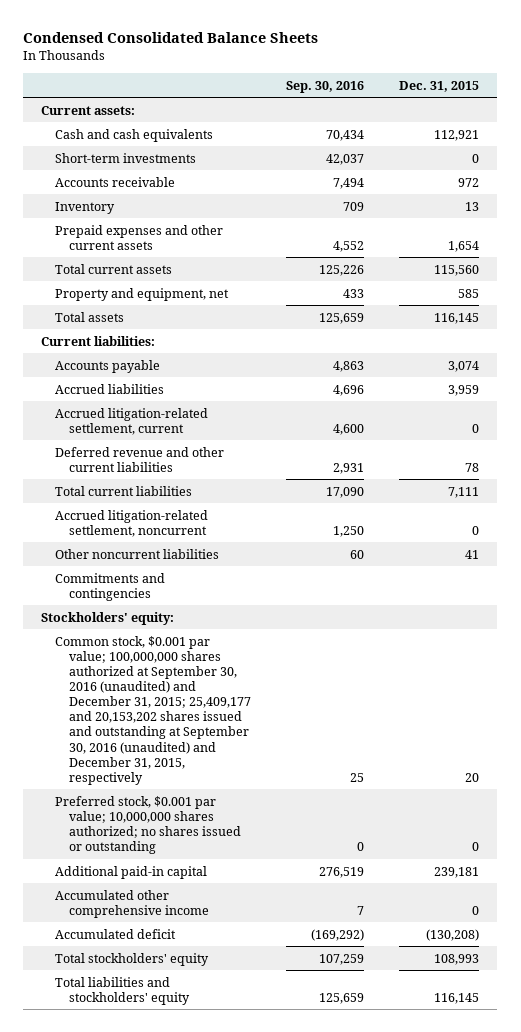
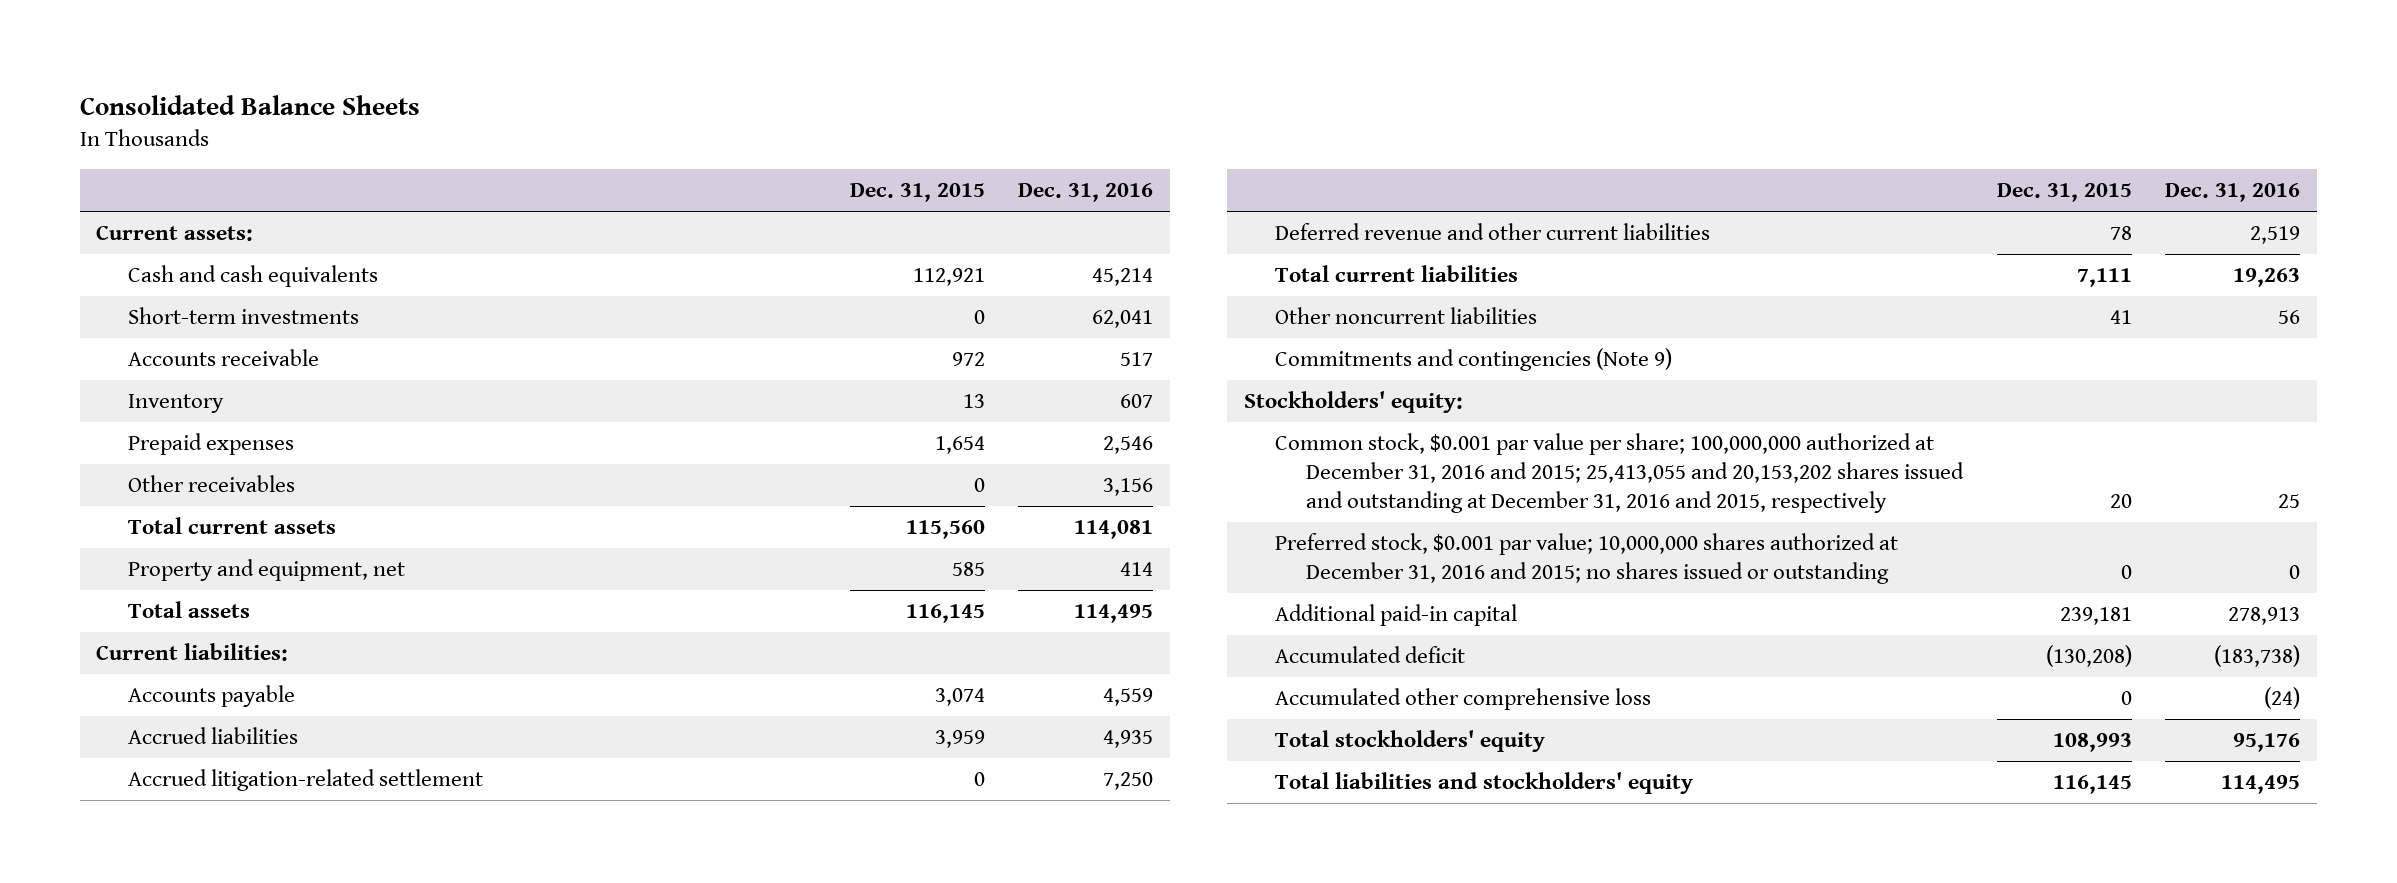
- Condensed Consolidated Balance Sheets
+ Consolidated Balance Sheets
- | Sep. 30, 2016 | Dec. 31, 2015
+ | Dec. 31, 2015 | Dec. 31, 2016
- Prepaid expenses and other current assets | 4,552 | 1,654
+ Prepaid expenses | 1,654 | 2,546
+ Other receivables | 0 | 3,156
- Accrued litigation-related settlement, current | 4,600 | 0
+ Accrued litigation-related settlement | 0 | 7,250
- Accrued litigation-related settlement, noncurrent | 1,250 | 0
- Commitments and contingencies
+ Commitments and contingencies (Note 9)
- Common stock, $0.001 par value; 100,000,000 shares authorized at September 30, 2016 (unaudited) and December 31, 2015; 25,409,177 and 20,153,202 shares issued and outstanding at September 30, 2016 (unaudited) and December 31, 2015, respectively | 25 | 20
- Preferred stock, $0.001 par value; 10,000,000 shares authorized; no shares issued or outstanding | 0 | 0
+ Common stock, $0.001 par value per share; 100,000,000 authorized at December 31, 2016 and 2015; 25,413,055 and 20,153,202 shares issued and outstanding at December 31, 2016 and 2015, respectively | 20 | 25
+ Preferred stock, $0.001 par value; 10,000,000 shares authorized at December 31, 2016 and 2015; no shares issued or outstanding | 0 | 0
- Accumulated other comprehensive income | 7 | 0
+ Accumulated other comprehensive loss | 0 | (24)

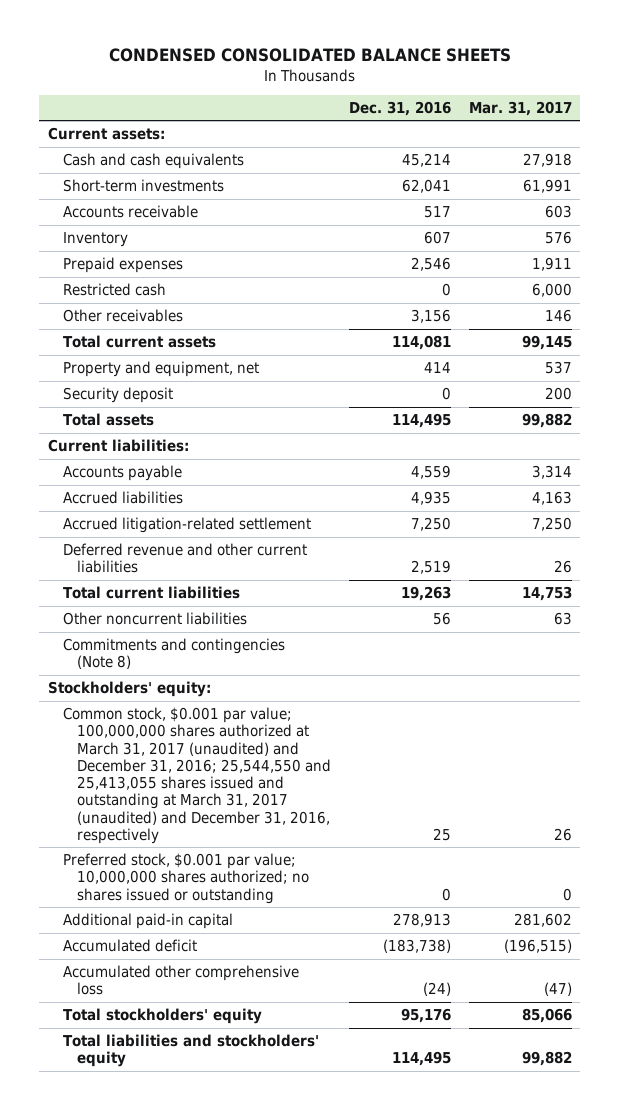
- Consolidated Balance Sheets
+ CONDENSED CONSOLIDATED BALANCE SHEETS
- | Dec. 31, 2015 | Dec. 31, 2016
+ | Dec. 31, 2016 | Mar. 31, 2017
+ Restricted cash | 0 | 6,000
+ Security deposit | 0 | 200
- Commitments and contingencies (Note 9)
+ Commitments and contingencies (Note 8)
- Common stock, $0.001 par value per share; 100,000,000 authorized at December 31, 2016 and 2015; 25,413,055 and 20,153,202 shares issued and outstanding at December 31, 2016 and 2015, respectively | 20 | 25
- Preferred stock, $0.001 par value; 10,000,000 shares authorized at December 31, 2016 and 2015; no shares issued or outstanding | 0 | 0
+ Common stock, $0.001 par value; 100,000,000 shares authorized at March 31, 2017 (unaudited) and December 31, 2016; 25,544,550 and 25,413,055 shares issued and outstanding at March 31, 2017 (unaudited) and December 31, 2016, respectively | 25 | 26
+ Preferred stock, $0.001 par value; 10,000,000 shares authorized; no shares issued or outstanding | 0 | 0

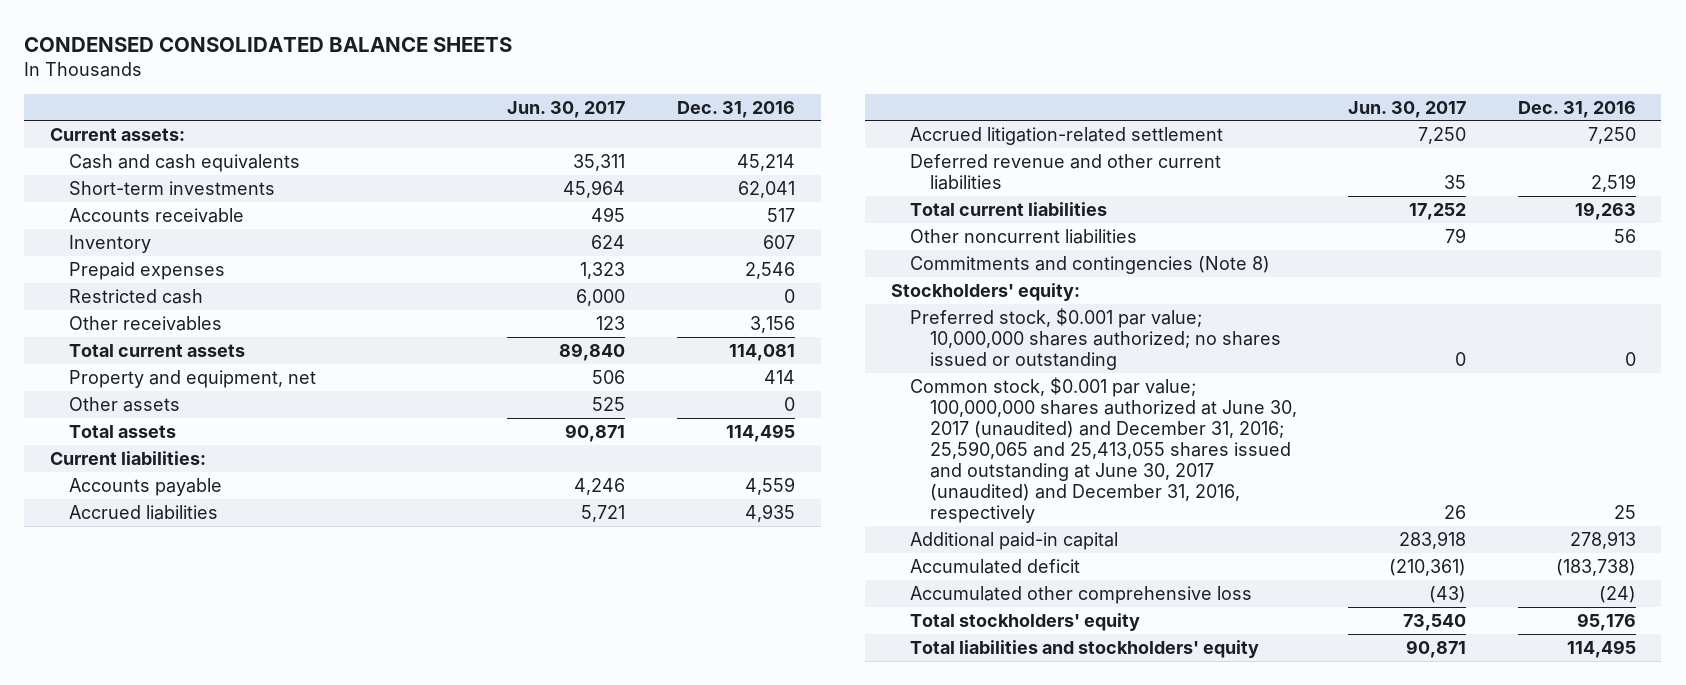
- | Dec. 31, 2016 | Mar. 31, 2017
+ | Jun. 30, 2017 | Dec. 31, 2016
- Security deposit | 0 | 200
+ Other assets | 525 | 0
- Common stock, $0.001 par value; 100,000,000 shares authorized at March 31, 2017 (unaudited) and December 31, 2016; 25,544,550 and 25,413,055 shares issued and outstanding at March 31, 2017 (unaudited) and December 31, 2016, respectively | 25 | 26
+ Common stock, $0.001 par value; 100,000,000 shares authorized at June 30, 2017 (unaudited) and December 31, 2016; 25,590,065 and 25,413,055 shares issued and outstanding at June 30, 2017 (unaudited) and December 31, 2016, respectively | 26 | 25

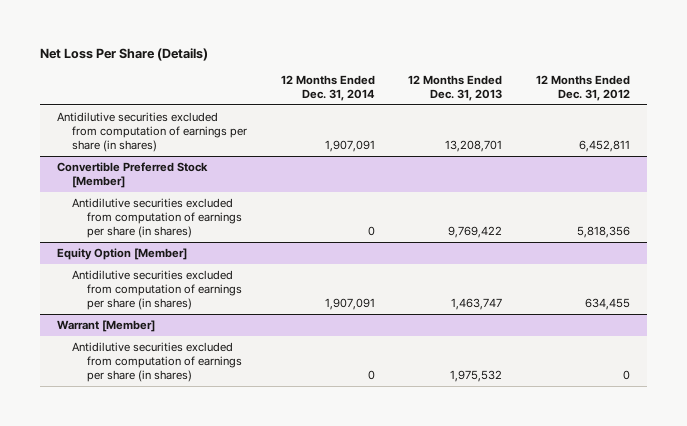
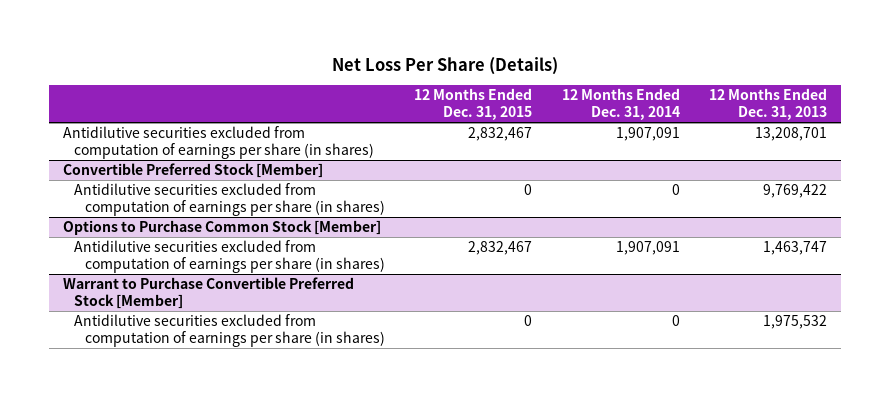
- | 12 Months Ended Dec. 31, 2014 | 12 Months Ended Dec. 31, 2013 | 12 Months Ended Dec. 31, 2012
+ | 12 Months Ended Dec. 31, 2015 | 12 Months Ended Dec. 31, 2014 | 12 Months Ended Dec. 31, 2013
- Equity Option [Member]
+ Options to Purchase Common Stock [Member]
- Warrant [Member]
+ Warrant to Purchase Convertible Preferred Stock [Member]

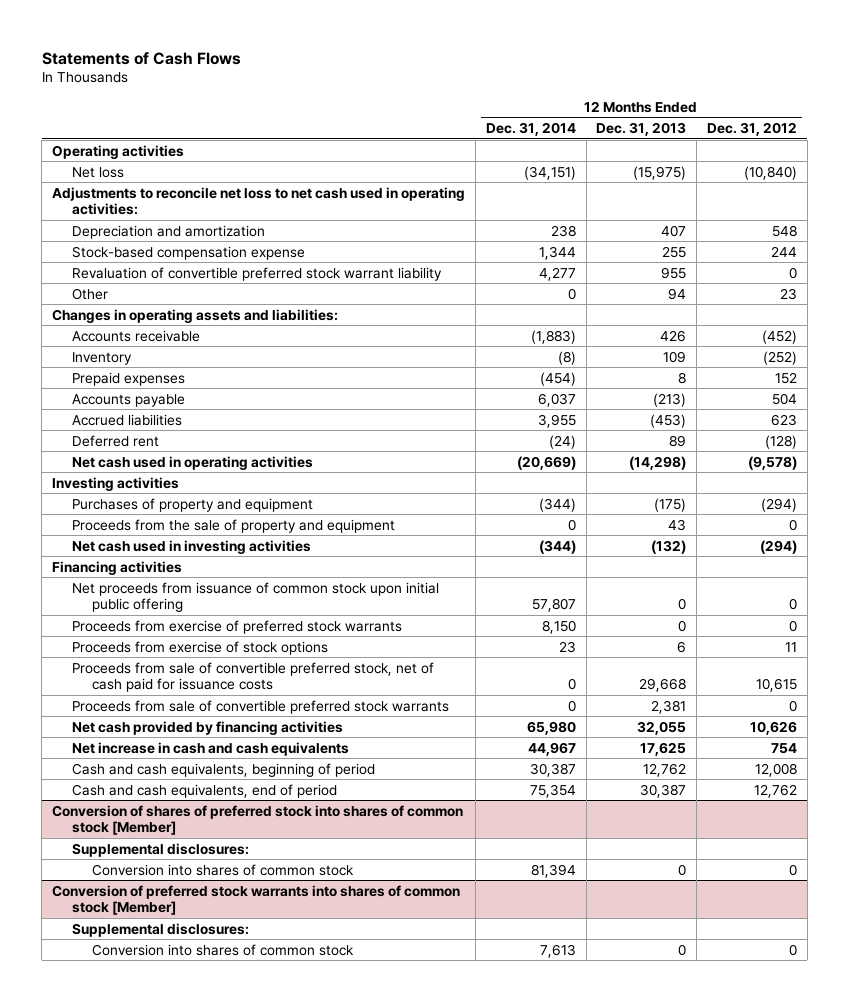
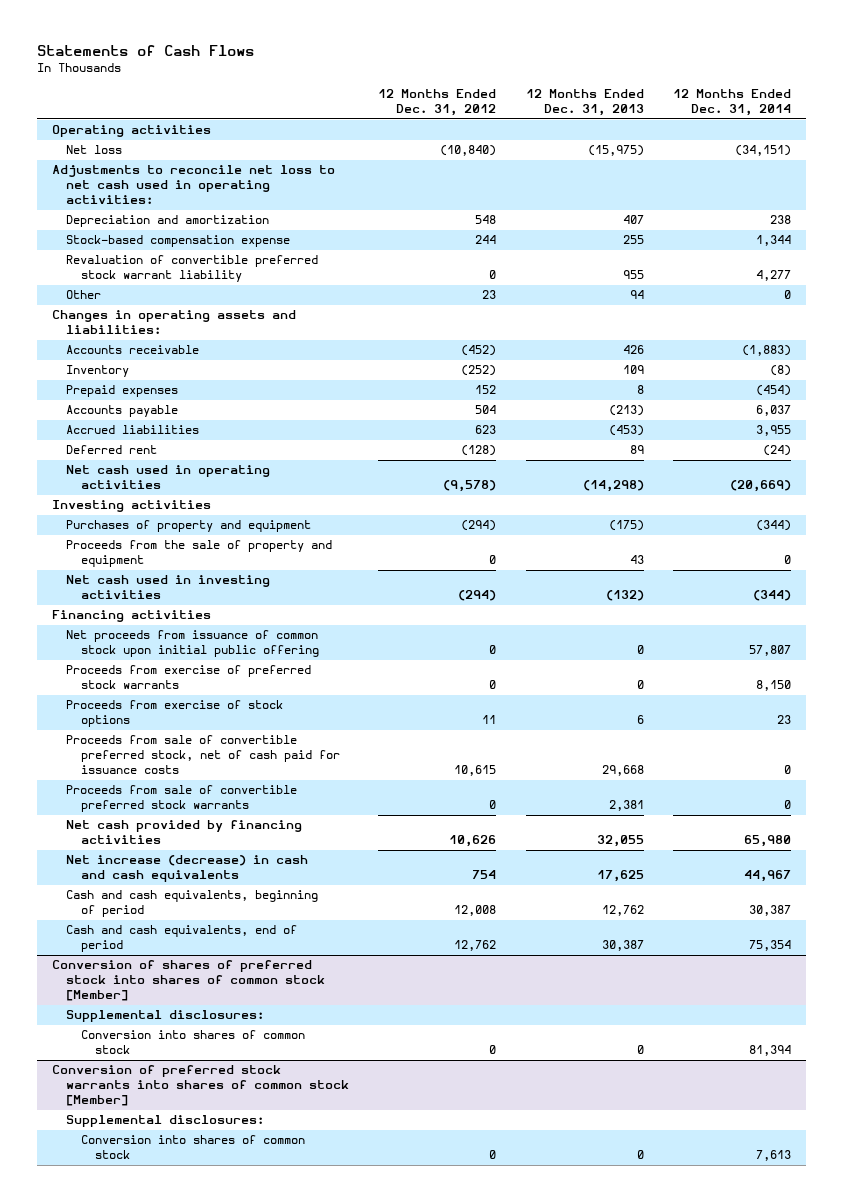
- | 12 Months Ended Dec. 31, 2014 | 12 Months Ended Dec. 31, 2013 | 12 Months Ended Dec. 31, 2012
+ | 12 Months Ended Dec. 31, 2012 | 12 Months Ended Dec. 31, 2013 | 12 Months Ended Dec. 31, 2014
- Net increase in cash and cash equivalents | 44,967 | 17,625 | 754
+ Net increase (decrease) in cash and cash equivalents | 754 | 17,625 | 44,967

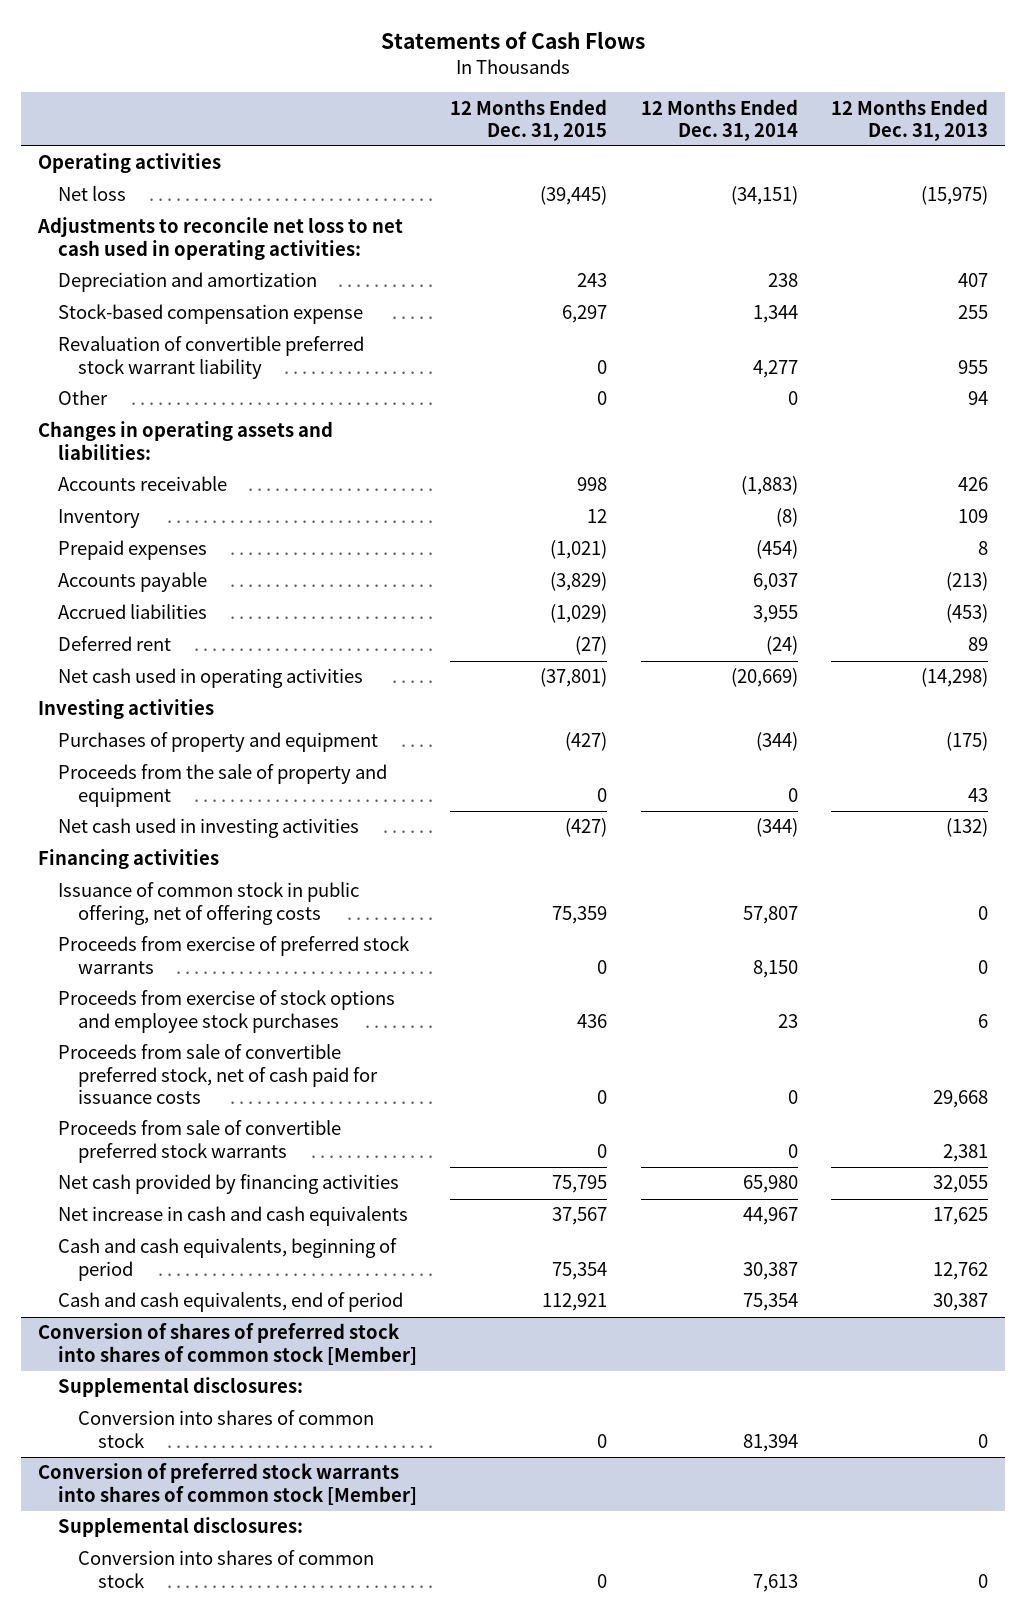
- | 12 Months Ended Dec. 31, 2012 | 12 Months Ended Dec. 31, 2013 | 12 Months Ended Dec. 31, 2014
+ | 12 Months Ended Dec. 31, 2015 | 12 Months Ended Dec. 31, 2014 | 12 Months Ended Dec. 31, 2013
- Net proceeds from issuance of common stock upon initial public offering | 0 | 0 | 57,807
+ Issuance of common stock in public offering, net of offering costs | 75,359 | 57,807 | 0
- Proceeds from exercise of stock options | 11 | 6 | 23
+ Proceeds from exercise of stock options and employee stock purchases | 436 | 23 | 6
- Net increase (decrease) in cash and cash equivalents | 754 | 17,625 | 44,967
+ Net increase in cash and cash equivalents | 37,567 | 44,967 | 17,625

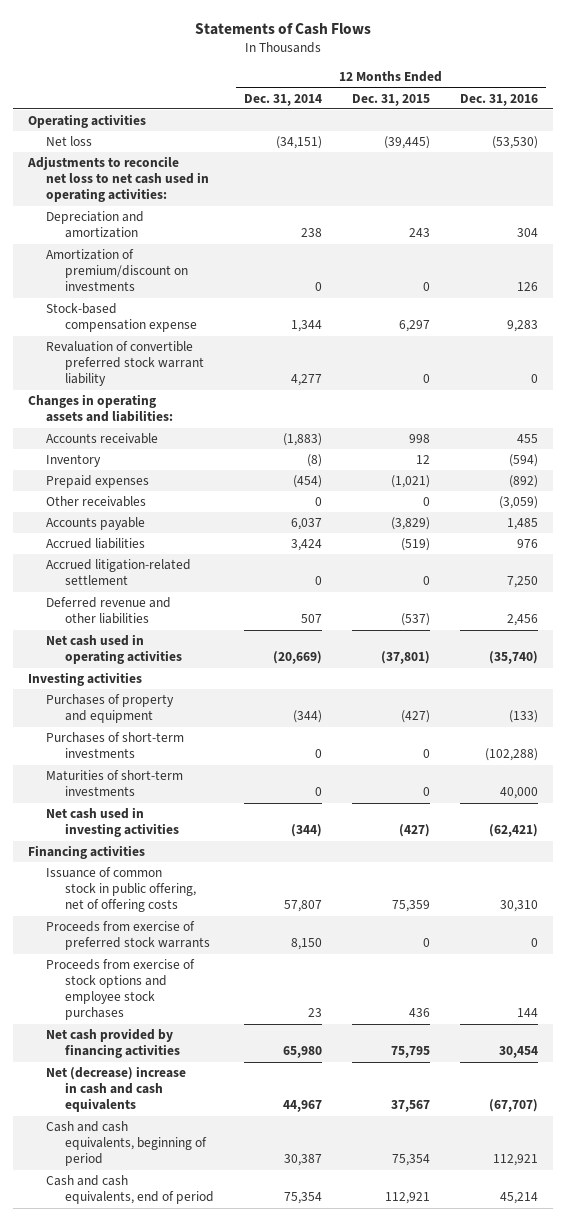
- | 12 Months Ended Dec. 31, 2015 | 12 Months Ended Dec. 31, 2014 | 12 Months Ended Dec. 31, 2013
+ | 12 Months Ended Dec. 31, 2014 | 12 Months Ended Dec. 31, 2015 | 12 Months Ended Dec. 31, 2016
+ Amortization of premium/discount on investments | 0 | 0 | 126
- Other | 0 | 0 | 94
+ Other receivables | 0 | 0 | (3,059)
- Accrued liabilities | (1,029) | 3,955 | (453)
- Deferred rent | (27) | (24) | 89
+ Accrued liabilities | 3,424 | (519) | 976
+ Accrued litigation-related settlement | 0 | 0 | 7,250
+ Deferred revenue and other liabilities | 507 | (537) | 2,456
- Proceeds from the sale of property and equipment | 0 | 0 | 43
+ Purchases of short-term investments | 0 | 0 | (102,288)
+ Maturities of short-term investments | 0 | 0 | 40,000
- Proceeds from sale of convertible preferred stock, net of cash paid for issuance costs | 0 | 0 | 29,668
- Proceeds from sale of convertible preferred stock warrants | 0 | 0 | 2,381
- Net increase in cash and cash equivalents | 37,567 | 44,967 | 17,625
+ Net (decrease) increase in cash and cash equivalents | 44,967 | 37,567 | (67,707)
- Conversion of shares of preferred stock into shares of common stock [Member]
- Supplemental disclosures:
- Conversion into shares of common stock | 0 | 81,394 | 0
- Conversion of preferred stock warrants into shares of common stock [Member]
- Supplemental disclosures:
- Conversion into shares of common stock | 0 | 7,613 | 0

